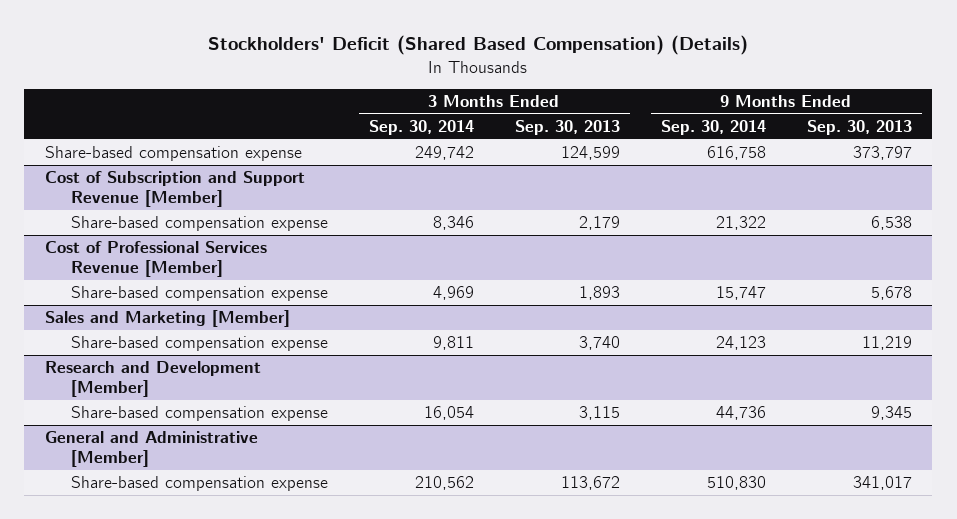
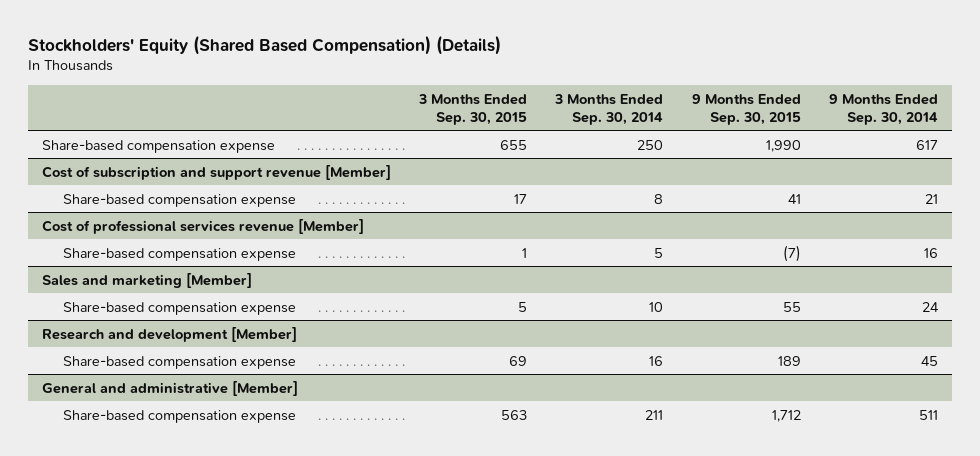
- Stockholders' Deficit (Shared Based Compensation) (Details)
+ Stockholders' Equity (Shared Based Compensation) (Details)
- | 3 Months Ended Sep. 30, 2014 | 3 Months Ended Sep. 30, 2013 | 9 Months Ended Sep. 30, 2014 | 9 Months Ended Sep. 30, 2013
+ | 3 Months Ended Sep. 30, 2015 | 3 Months Ended Sep. 30, 2014 | 9 Months Ended Sep. 30, 2015 | 9 Months Ended Sep. 30, 2014
- Share-based compensation expense | 249,742 | 124,599 | 616,758 | 373,797
- Cost of Subscription and Support Revenue [Member]
- Share-based compensation expense | 8,346 | 2,179 | 21,322 | 6,538
- Cost of Professional Services Revenue [Member]
- Share-based compensation expense | 4,969 | 1,893 | 15,747 | 5,678
- Sales and Marketing [Member]
- Share-based compensation expense | 9,811 | 3,740 | 24,123 | 11,219
- Research and Development [Member]
- Share-based compensation expense | 16,054 | 3,115 | 44,736 | 9,345
- General and Administrative [Member]
- Share-based compensation expense | 210,562 | 113,672 | 510,830 | 341,017
+ Share-based compensation expense | 655 | 250 | 1,990 | 617
+ Cost of subscription and support revenue [Member]
+ Share-based compensation expense | 17 | 8 | 41 | 21
+ Cost of professional services revenue [Member]
+ Share-based compensation expense | 1 | 5 | (7) | 16
+ Sales and marketing [Member]
+ Share-based compensation expense | 5 | 10 | 55 | 24
+ Research and development [Member]
+ Share-based compensation expense | 69 | 16 | 189 | 45
+ General and administrative [Member]
+ Share-based compensation expense | 563 | 211 | 1,712 | 511

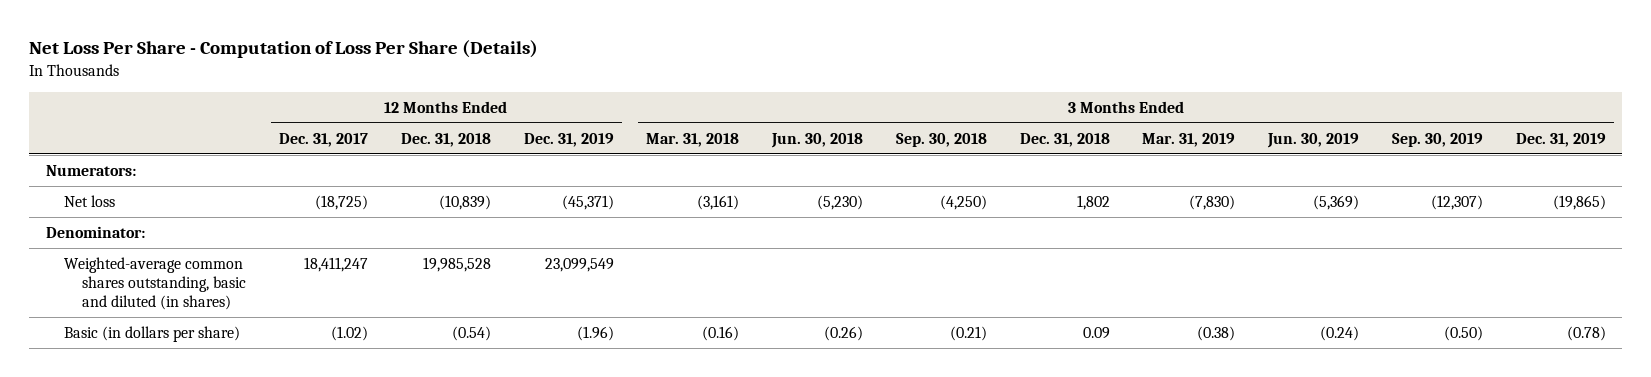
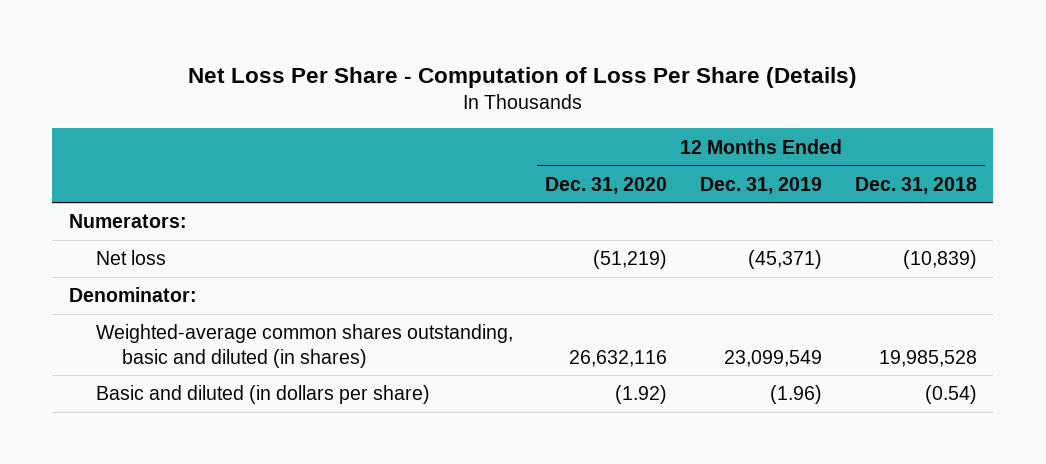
- | 12 Months Ended Dec. 31, 2017 | 12 Months Ended Dec. 31, 2018 | 12 Months Ended Dec. 31, 2019 | 3 Months Ended Mar. 31, 2018 | 3 Months Ended Jun. 30, 2018 | 3 Months Ended Sep. 30, 2018 | 3 Months Ended Dec. 31, 2018 | 3 Months Ended Mar. 31, 2019 | 3 Months Ended Jun. 30, 2019 | 3 Months Ended Sep. 30, 2019 | 3 Months Ended Dec. 31, 2019
+ | 12 Months Ended Dec. 31, 2020 | 12 Months Ended Dec. 31, 2019 | 12 Months Ended Dec. 31, 2018
- Basic (in dollars per share) | (1.02) | (0.54) | (1.96) | (0.16) | (0.26) | (0.21) | 0.09 | (0.38) | (0.24) | (0.50) | (0.78)
+ Basic and diluted (in dollars per share) | (1.92) | (1.96) | (0.54)

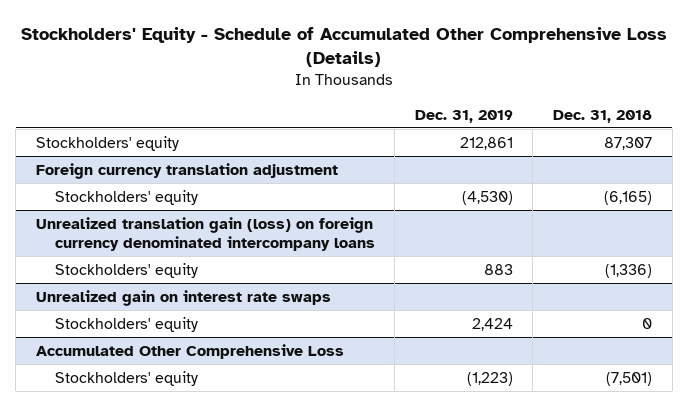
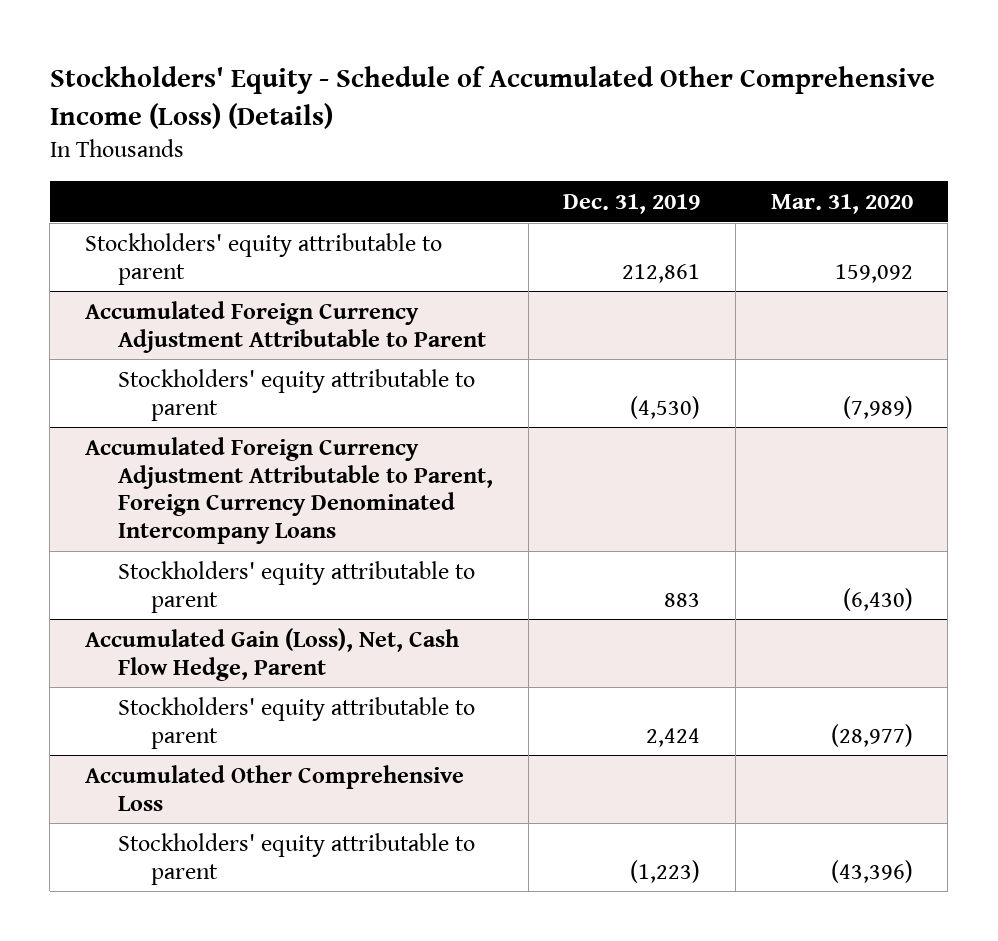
- Stockholders' Equity - Schedule of Accumulated Other Comprehensive Loss (Details)
+ Stockholders' Equity - Schedule of Accumulated Other Comprehensive Income (Loss) (Details)
- | Dec. 31, 2019 | Dec. 31, 2018
+ | Dec. 31, 2019 | Mar. 31, 2020
- Stockholders' equity | 212,861 | 87,307
- Foreign currency translation adjustment
- Stockholders' equity | (4,530) | (6,165)
- Unrealized translation gain (loss) on foreign currency denominated intercompany loans
- Stockholders' equity | 883 | (1,336)
- Unrealized gain on interest rate swaps
- Stockholders' equity | 2,424 | 0
+ Stockholders' equity attributable to parent | 212,861 | 159,092
+ Accumulated Foreign Currency Adjustment Attributable to Parent
+ Stockholders' equity attributable to parent | (4,530) | (7,989)
+ Accumulated Foreign Currency Adjustment Attributable to Parent, Foreign Currency Denominated Intercompany Loans
+ Stockholders' equity attributable to parent | 883 | (6,430)
+ Accumulated Gain (Loss), Net, Cash Flow Hedge, Parent
+ Stockholders' equity attributable to parent | 2,424 | (28,977)
@ Accumulated Other Comprehensive Loss
- Stockholders' equity | (1,223) | (7,501)
+ Stockholders' equity attributable to parent | (1,223) | (43,396)

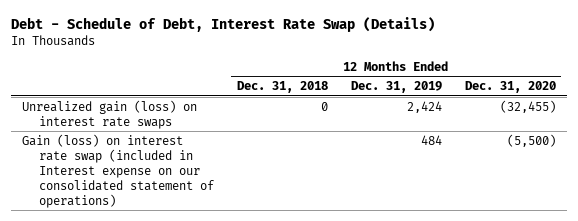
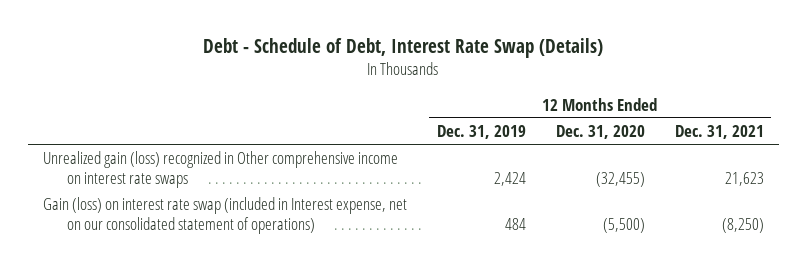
- | 12 Months Ended Dec. 31, 2018 | 12 Months Ended Dec. 31, 2019 | 12 Months Ended Dec. 31, 2020
+ | 12 Months Ended Dec. 31, 2019 | 12 Months Ended Dec. 31, 2020 | 12 Months Ended Dec. 31, 2021
- Unrealized gain (loss) on interest rate swaps | 0 | 2,424 | (32,455)
- Gain (loss) on interest rate swap (included in Interest expense on our consolidated statement of operations) | | 484 | (5,500)
+ Unrealized gain (loss) recognized in Other comprehensive income on interest rate swaps | 2,424 | (32,455) | 21,623
+ Gain (loss) on interest rate swap (included in Interest expense, net on our consolidated statement of operations) | 484 | (5,500) | (8,250)

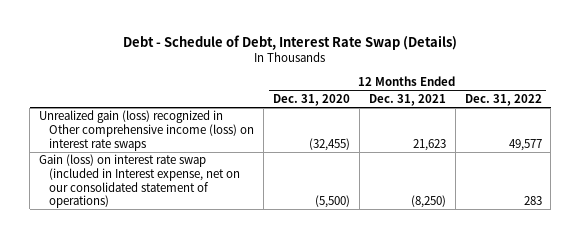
- | 12 Months Ended Dec. 31, 2019 | 12 Months Ended Dec. 31, 2020 | 12 Months Ended Dec. 31, 2021
+ | 12 Months Ended Dec. 31, 2020 | 12 Months Ended Dec. 31, 2021 | 12 Months Ended Dec. 31, 2022
- Unrealized gain (loss) recognized in Other comprehensive income on interest rate swaps | 2,424 | (32,455) | 21,623
+ Unrealized gain (loss) recognized in Other comprehensive income (loss) on interest rate swaps | (32,455) | 21,623 | 49,577

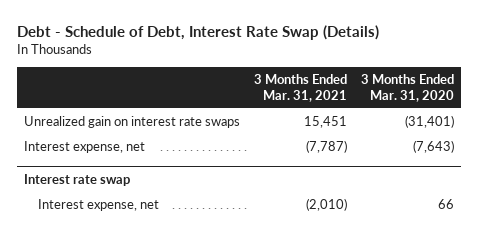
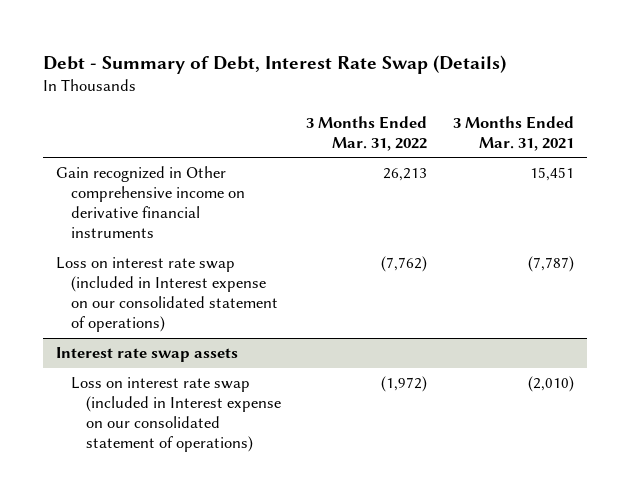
- Debt - Schedule of Debt, Interest Rate Swap (Details)
+ Debt - Summary of Debt, Interest Rate Swap (Details)
- | 3 Months Ended Mar. 31, 2021 | 3 Months Ended Mar. 31, 2020
+ | 3 Months Ended Mar. 31, 2022 | 3 Months Ended Mar. 31, 2021
- Unrealized gain on interest rate swaps | 15,451 | (31,401)
- Interest expense, net | (7,787) | (7,643)
- Interest rate swap
- Interest expense, net | (2,010) | 66
+ Gain recognized in Other comprehensive income on derivative financial instruments | 26,213 | 15,451
+ Loss on interest rate swap (included in Interest expense on our consolidated statement of operations) | (7,762) | (7,787)
+ Interest rate swap assets
+ Loss on interest rate swap (included in Interest expense on our consolidated statement of operations) | (1,972) | (2,010)

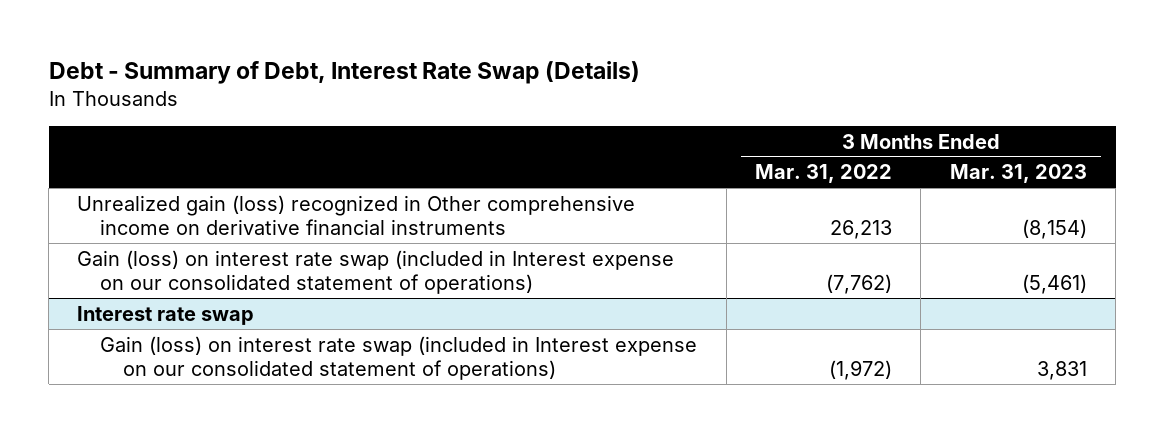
- | 3 Months Ended Mar. 31, 2022 | 3 Months Ended Mar. 31, 2021
+ | 3 Months Ended Mar. 31, 2022 | 3 Months Ended Mar. 31, 2023
- Gain recognized in Other comprehensive income on derivative financial instruments | 26,213 | 15,451
- Loss on interest rate swap (included in Interest expense on our consolidated statement of operations) | (7,762) | (7,787)
- Interest rate swap assets
- Loss on interest rate swap (included in Interest expense on our consolidated statement of operations) | (1,972) | (2,010)
+ Unrealized gain (loss) recognized in Other comprehensive income on derivative financial instruments | 26,213 | (8,154)
+ Gain (loss) on interest rate swap (included in Interest expense on our consolidated statement of operations) | (7,762) | (5,461)
+ Interest rate swap
+ Gain (loss) on interest rate swap (included in Interest expense on our consolidated statement of operations) | (1,972) | 3,831

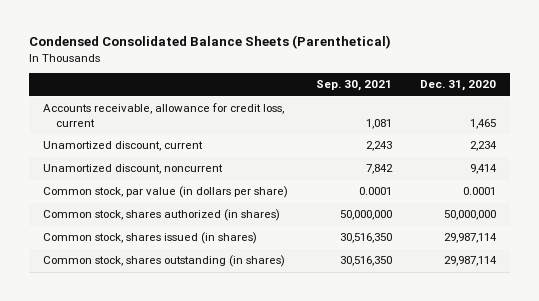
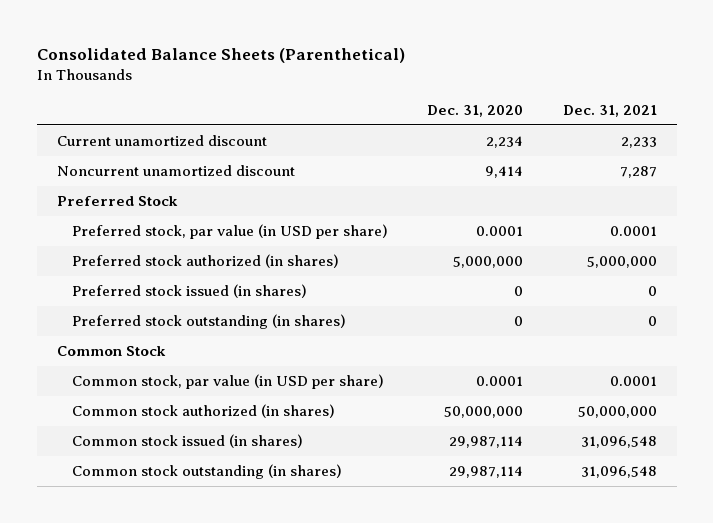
- Condensed Consolidated Balance Sheets (Parenthetical)
+ Consolidated Balance Sheets (Parenthetical)
- | Sep. 30, 2021 | Dec. 31, 2020
+ | Dec. 31, 2020 | Dec. 31, 2021
- Accounts receivable, allowance for credit loss, current | 1,081 | 1,465
- Unamortized discount, current | 2,243 | 2,234
- Unamortized discount, noncurrent | 7,842 | 9,414
- Common stock, par value (in dollars per share) | 0.0001 | 0.0001
- Common stock, shares authorized (in shares) | 50,000,000 | 50,000,000
- Common stock, shares issued (in shares) | 30,516,350 | 29,987,114
- Common stock, shares outstanding (in shares) | 30,516,350 | 29,987,114
+ Current unamortized discount | 2,234 | 2,233
+ Noncurrent unamortized discount | 9,414 | 7,287
+ Preferred Stock
+ Preferred stock, par value (in USD per share) | 0.0001 | 0.0001
+ Preferred stock authorized (in shares) | 5,000,000 | 5,000,000
+ Preferred stock issued (in shares) | 0 | 0
+ Preferred stock outstanding (in shares) | 0 | 0
+ Common Stock
+ Common stock, par value (in USD per share) | 0.0001 | 0.0001
+ Common stock authorized (in shares) | 50,000,000 | 50,000,000
+ Common stock issued (in shares) | 29,987,114 | 31,096,548
+ Common stock outstanding (in shares) | 29,987,114 | 31,096,548

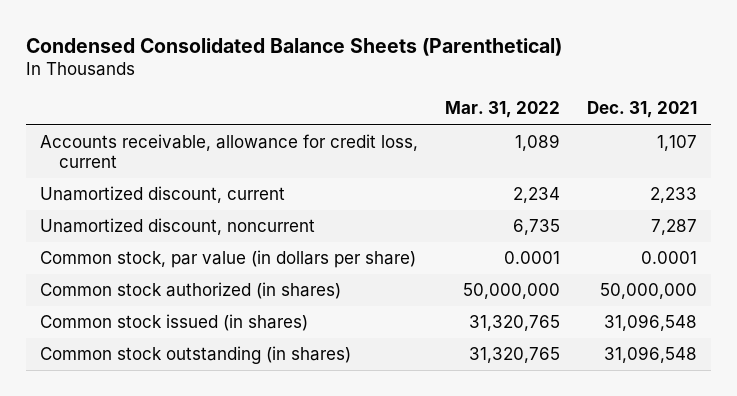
- Consolidated Balance Sheets (Parenthetical)
+ Condensed Consolidated Balance Sheets (Parenthetical)
- | Dec. 31, 2020 | Dec. 31, 2021
+ | Mar. 31, 2022 | Dec. 31, 2021
- Current unamortized discount | 2,234 | 2,233
- Noncurrent unamortized discount | 9,414 | 7,287
- Preferred Stock
- Preferred stock, par value (in USD per share) | 0.0001 | 0.0001
- Preferred stock authorized (in shares) | 5,000,000 | 5,000,000
- Preferred stock issued (in shares) | 0 | 0
- Preferred stock outstanding (in shares) | 0 | 0
- Common Stock
- Common stock, par value (in USD per share) | 0.0001 | 0.0001
+ Accounts receivable, allowance for credit loss, current | 1,089 | 1,107
+ Unamortized discount, current | 2,234 | 2,233
+ Unamortized discount, noncurrent | 6,735 | 7,287
+ Common stock, par value (in dollars per share) | 0.0001 | 0.0001

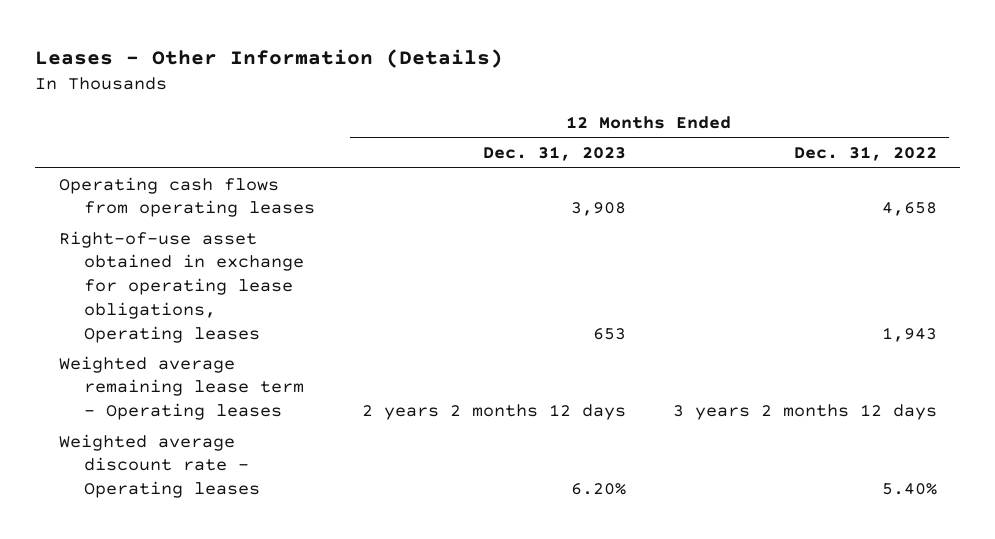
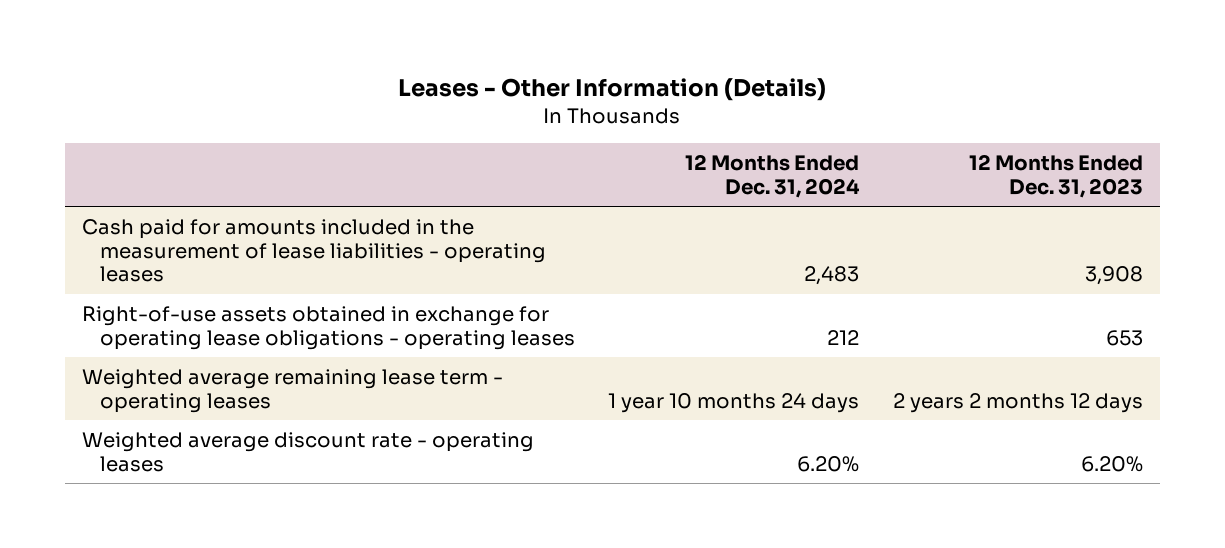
- | 12 Months Ended Dec. 31, 2023 | 12 Months Ended Dec. 31, 2022
+ | 12 Months Ended Dec. 31, 2024 | 12 Months Ended Dec. 31, 2023
- Operating cash flows from operating leases | 3,908 | 4,658
- Right-of-use asset obtained in exchange for operating lease obligations, Operating leases | 653 | 1,943
- Weighted average remaining lease term - Operating leases | 2 years 2 months 12 days | 3 years 2 months 12 days
- Weighted average discount rate - Operating leases | 6.20% | 5.40%
+ Cash paid for amounts included in the measurement of lease liabilities - operating leases | 2,483 | 3,908
+ Right-of-use assets obtained in exchange for operating lease obligations - operating leases | 212 | 653
+ Weighted average remaining lease term - operating leases | 1 year 10 months 24 days | 2 years 2 months 12 days
+ Weighted average discount rate - operating leases | 6.20% | 6.20%

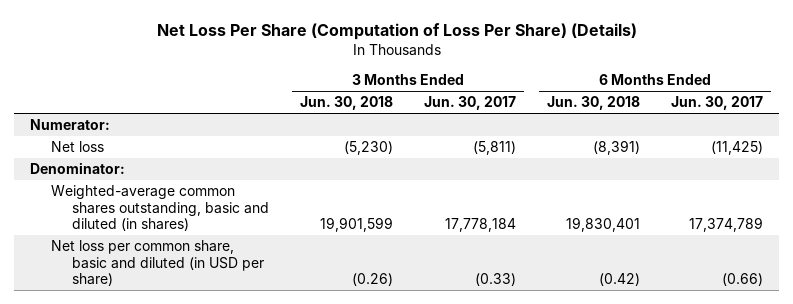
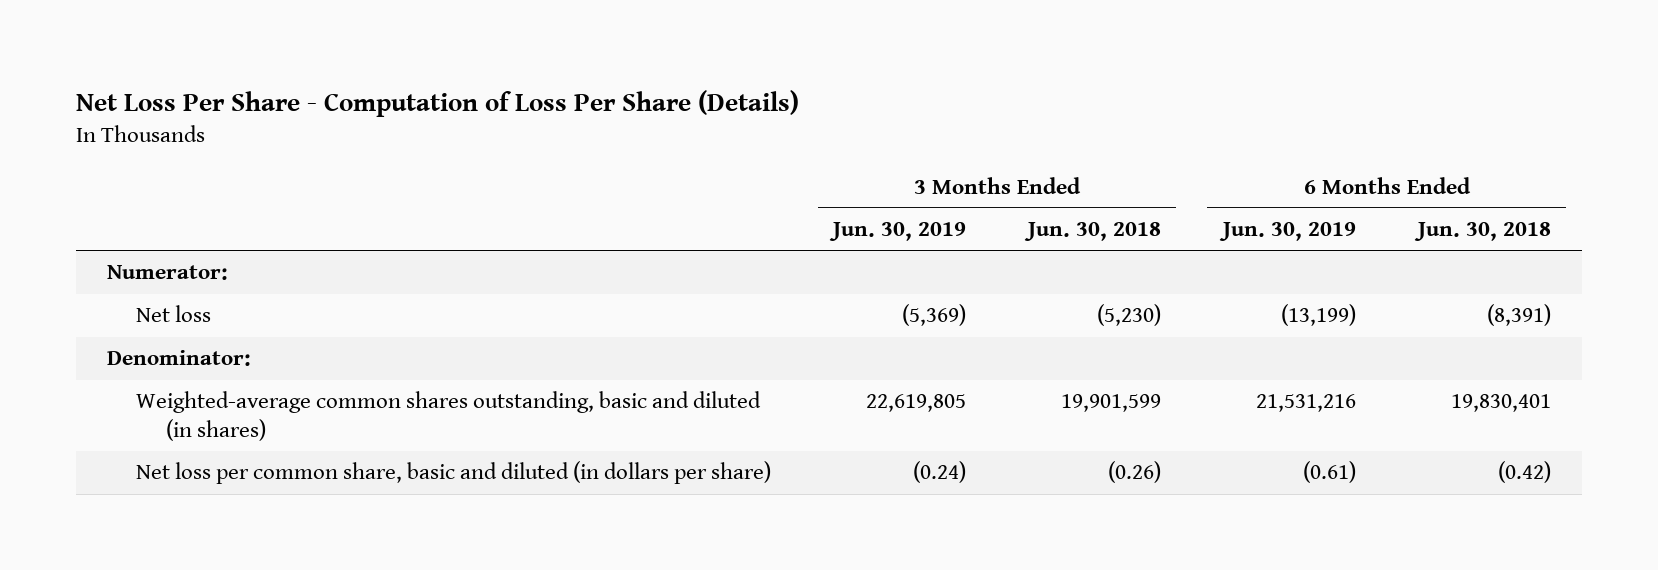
- Net Loss Per Share (Computation of Loss Per Share) (Details)
+ Net Loss Per Share - Computation of Loss Per Share (Details)
- | 3 Months Ended Jun. 30, 2018 | 3 Months Ended Jun. 30, 2017 | 6 Months Ended Jun. 30, 2018 | 6 Months Ended Jun. 30, 2017
+ | 3 Months Ended Jun. 30, 2019 | 3 Months Ended Jun. 30, 2018 | 6 Months Ended Jun. 30, 2019 | 6 Months Ended Jun. 30, 2018
- Net loss per common share, basic and diluted (in USD per share) | (0.26) | (0.33) | (0.42) | (0.66)
+ Net loss per common share, basic and diluted (in dollars per share) | (0.24) | (0.26) | (0.61) | (0.42)

